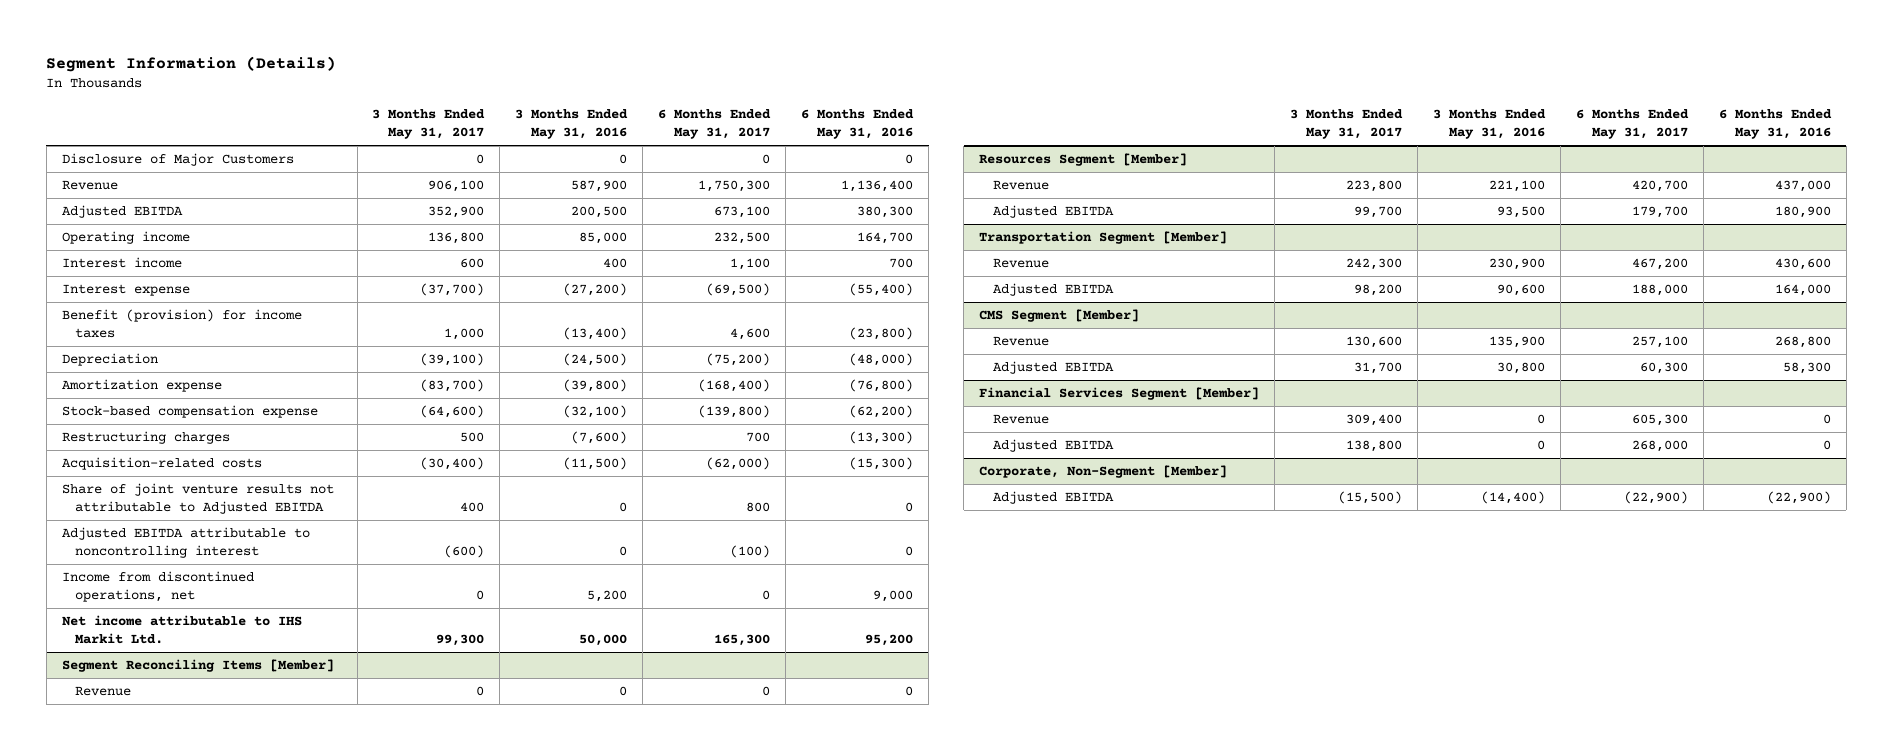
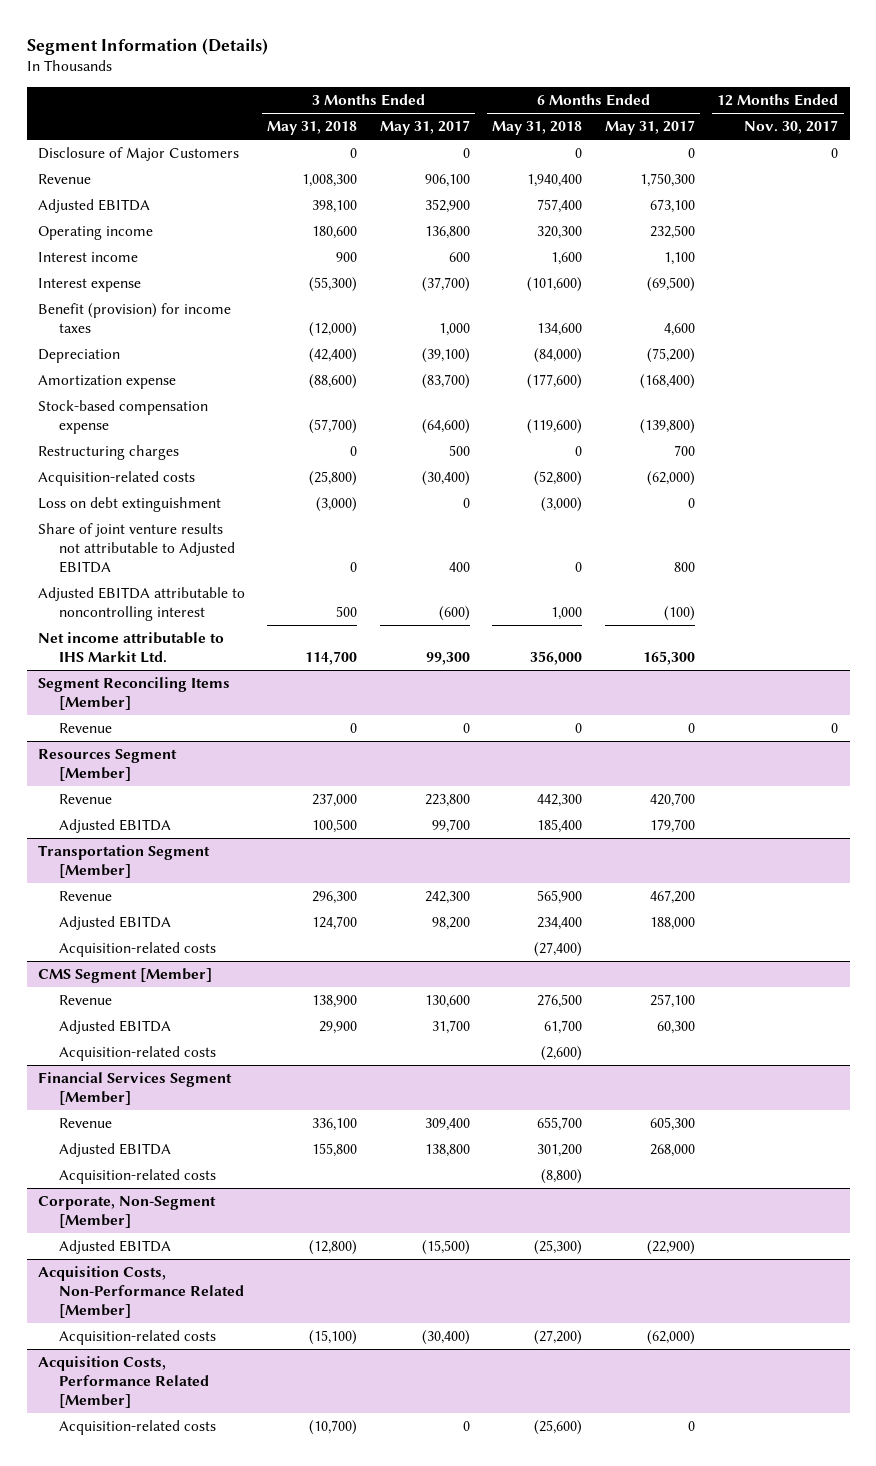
- | 3 Months Ended May 31, 2017 | 3 Months Ended May 31, 2016 | 6 Months Ended May 31, 2017 | 6 Months Ended May 31, 2016
+ | 3 Months Ended May 31, 2018 | 3 Months Ended May 31, 2017 | 6 Months Ended May 31, 2018 | 6 Months Ended May 31, 2017 | 12 Months Ended Nov. 30, 2017
+ Loss on debt extinguishment | (3,000) | 0 | (3,000) | 0 |
- Income from discontinued operations, net | 0 | 5,200 | 0 | 9,000
@ Transportation Segment [Member]
+ Acquisition-related costs | | | (27,400) | |
@ CMS Segment [Member]
+ Acquisition-related costs | | | (2,600) | |
@ Financial Services Segment [Member]
+ Acquisition-related costs | | | (8,800) | |
+ Acquisition Costs, Non-Performance Related [Member]
+ Acquisition-related costs | (15,100) | (30,400) | (27,200) | (62,000) |
+ Acquisition Costs, Performance Related [Member]
+ Acquisition-related costs | (10,700) | 0 | (25,600) | 0 |

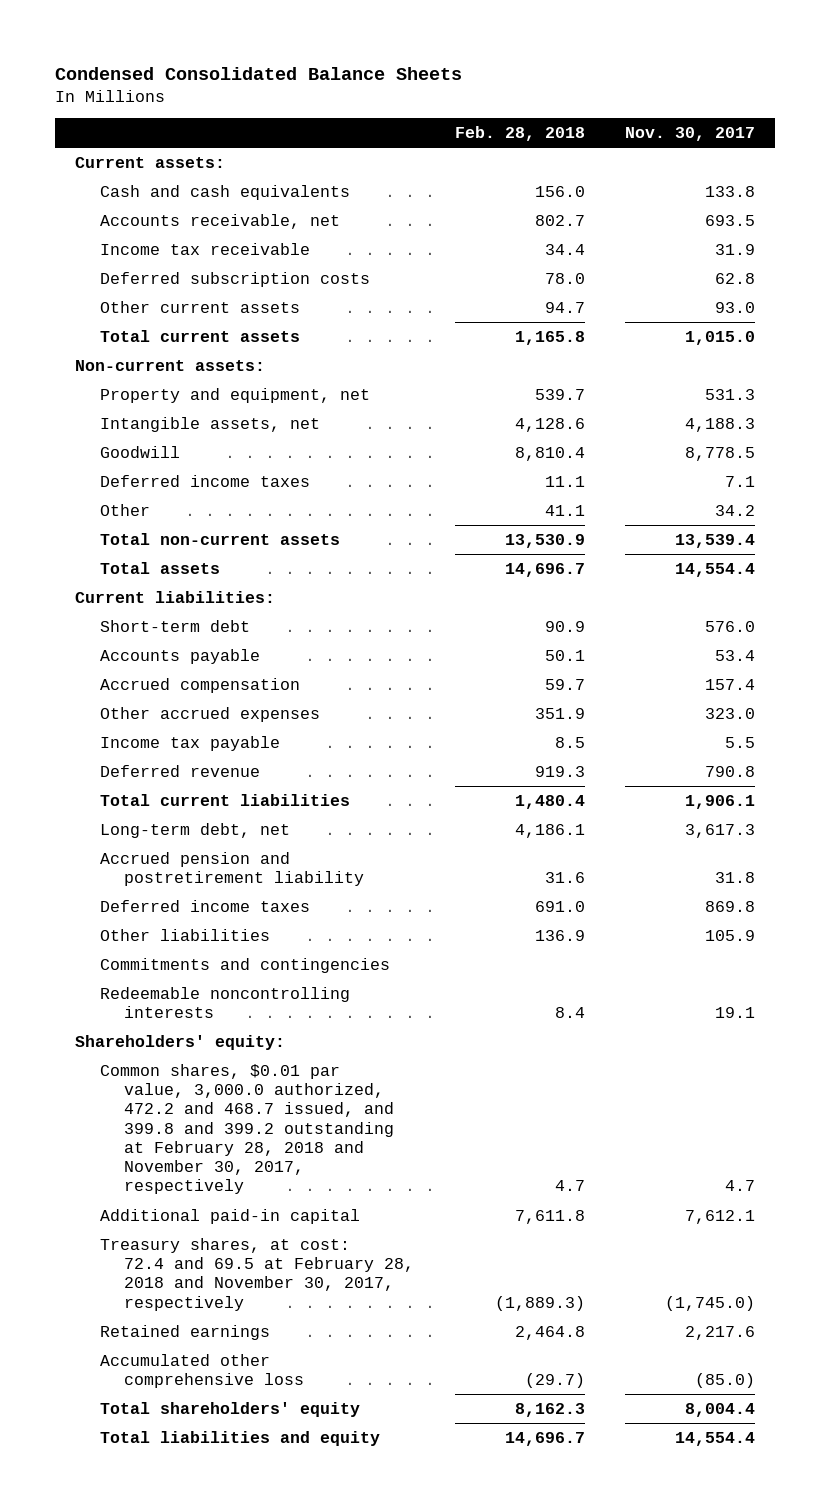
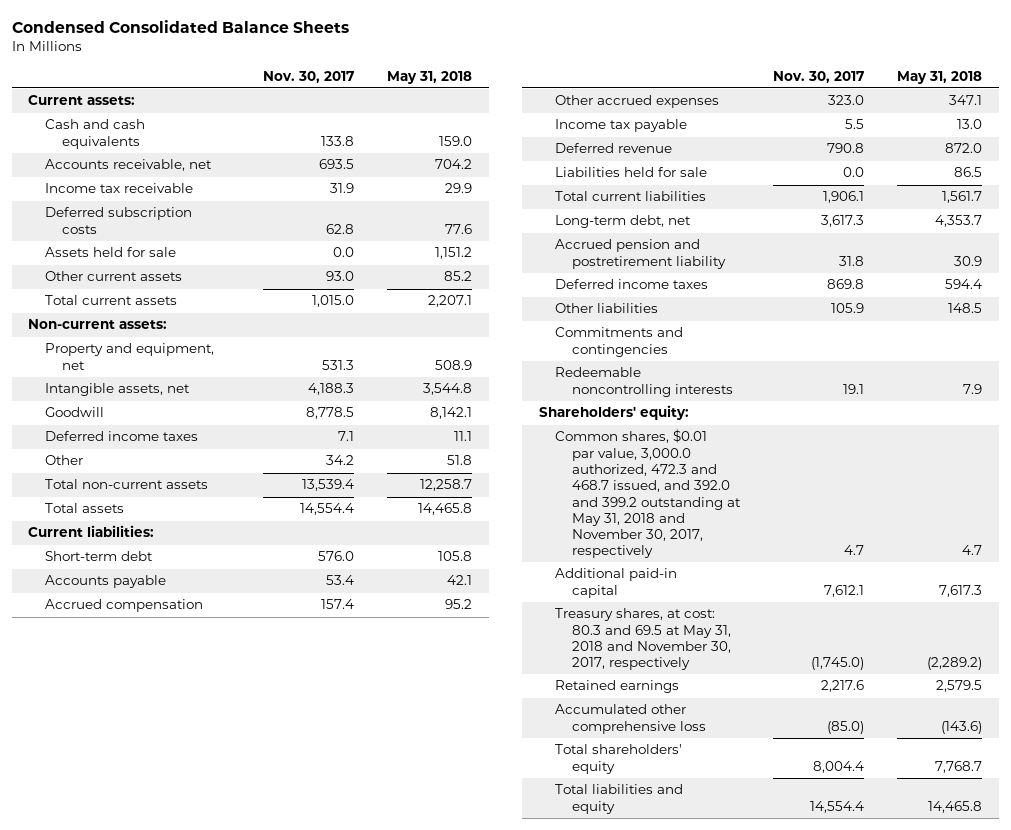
- | Feb. 28, 2018 | Nov. 30, 2017
+ | Nov. 30, 2017 | May 31, 2018
+ Assets held for sale | 0.0 | 1,151.2
+ Liabilities held for sale | 0.0 | 86.5
- Common shares, $0.01 par value, 3,000.0 authorized, 472.2 and 468.7 issued, and 399.8 and 399.2 outstanding at February 28, 2018 and November 30, 2017, respectively | 4.7 | 4.7
+ Common shares, $0.01 par value, 3,000.0 authorized, 472.3 and 468.7 issued, and 392.0 and 399.2 outstanding at May 31, 2018 and November 30, 2017, respectively | 4.7 | 4.7
- Treasury shares, at cost: 72.4 and 69.5 at February 28, 2018 and November 30, 2017, respectively | (1,889.3) | (1,745.0)
+ Treasury shares, at cost: 80.3 and 69.5 at May 31, 2018 and November 30, 2017, respectively | (1,745.0) | (2,289.2)

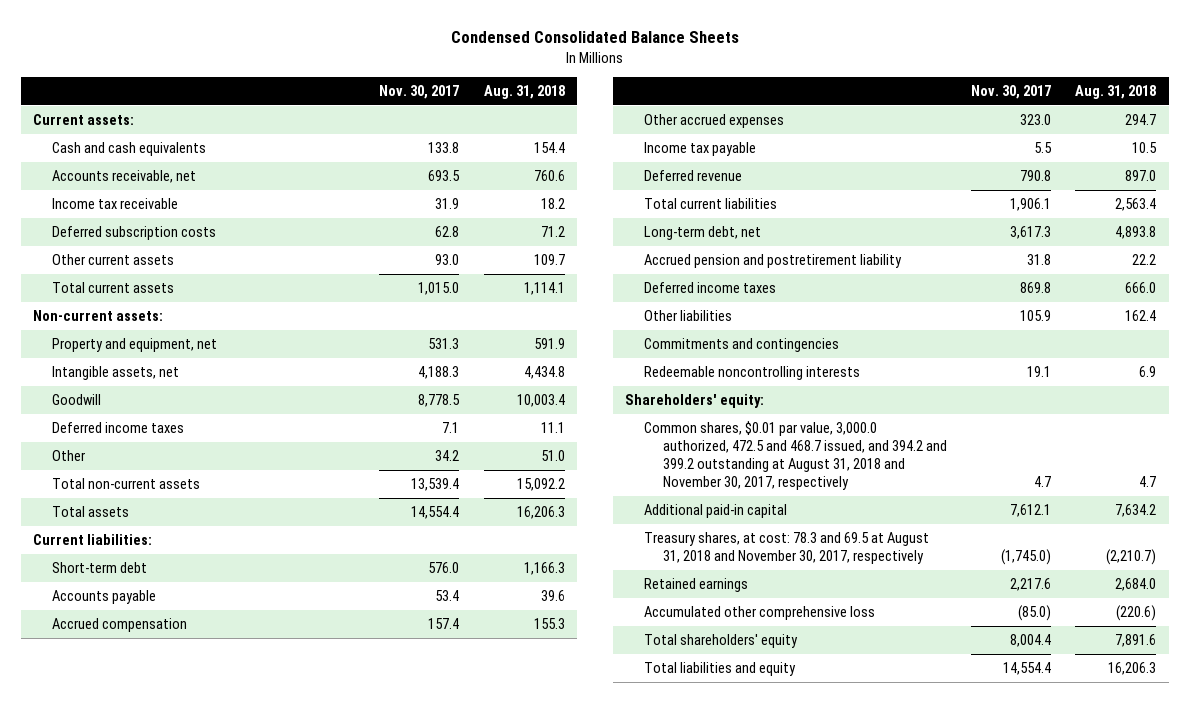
- | Nov. 30, 2017 | May 31, 2018
+ | Nov. 30, 2017 | Aug. 31, 2018
- Assets held for sale | 0.0 | 1,151.2
- Liabilities held for sale | 0.0 | 86.5
- Common shares, $0.01 par value, 3,000.0 authorized, 472.3 and 468.7 issued, and 392.0 and 399.2 outstanding at May 31, 2018 and November 30, 2017, respectively | 4.7 | 4.7
+ Common shares, $0.01 par value, 3,000.0 authorized, 472.5 and 468.7 issued, and 394.2 and 399.2 outstanding at August 31, 2018 and November 30, 2017, respectively | 4.7 | 4.7
- Treasury shares, at cost: 80.3 and 69.5 at May 31, 2018 and November 30, 2017, respectively | (1,745.0) | (2,289.2)
+ Treasury shares, at cost: 78.3 and 69.5 at August 31, 2018 and November 30, 2017, respectively | (1,745.0) | (2,210.7)

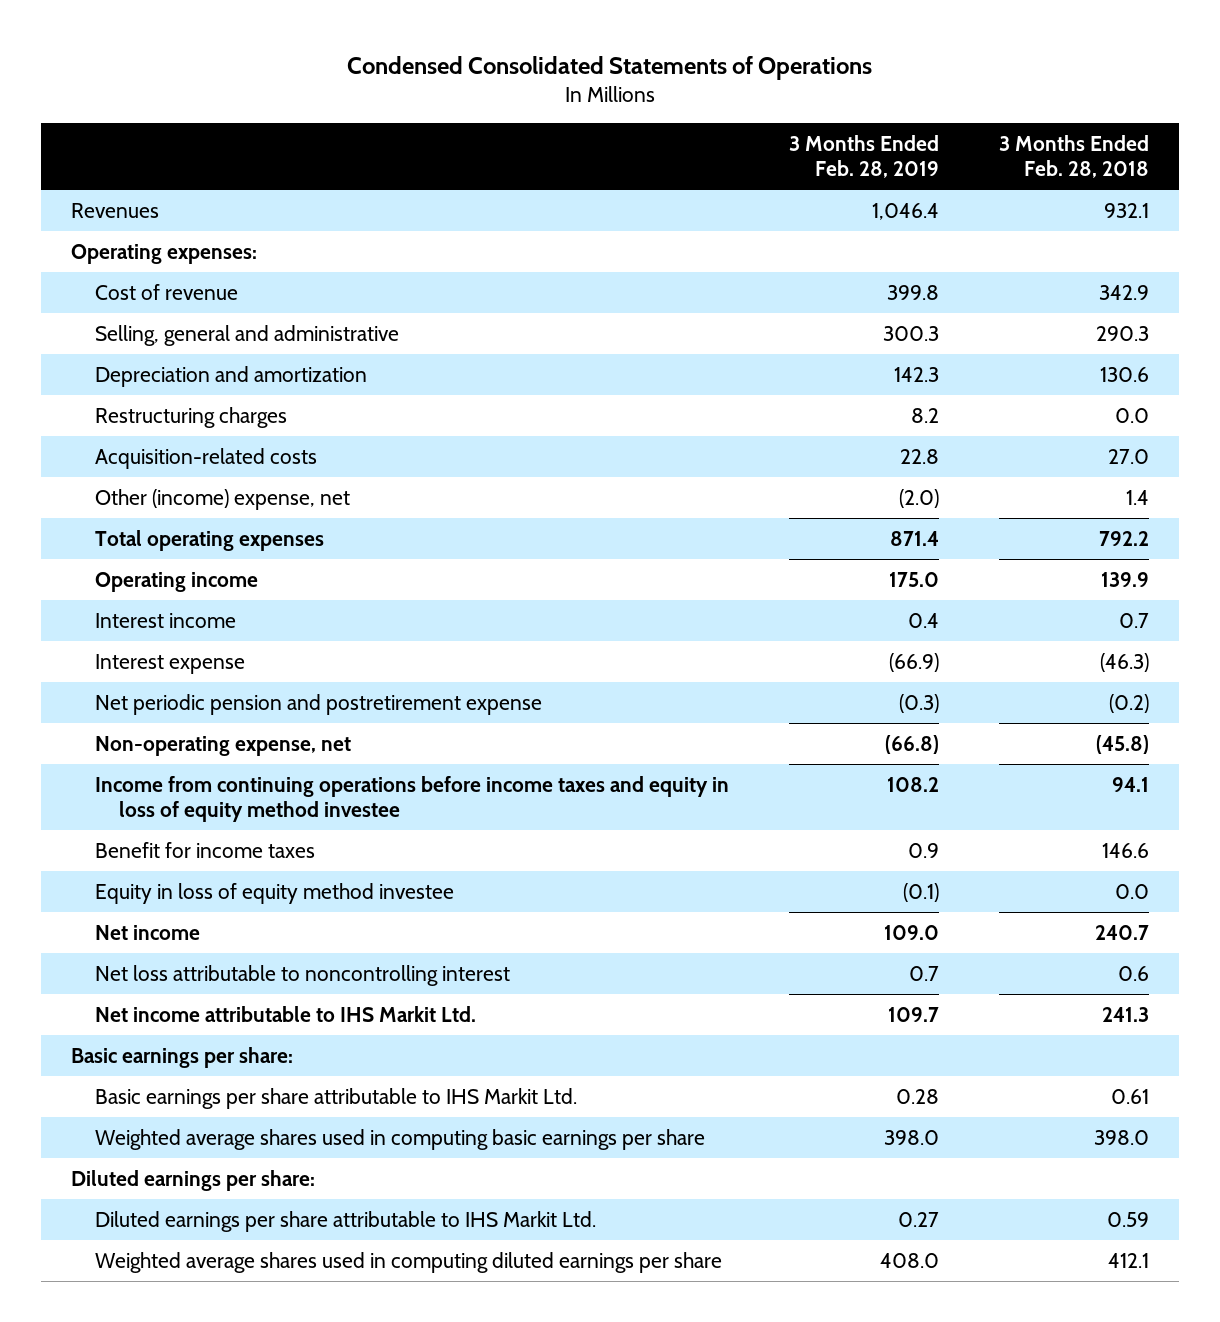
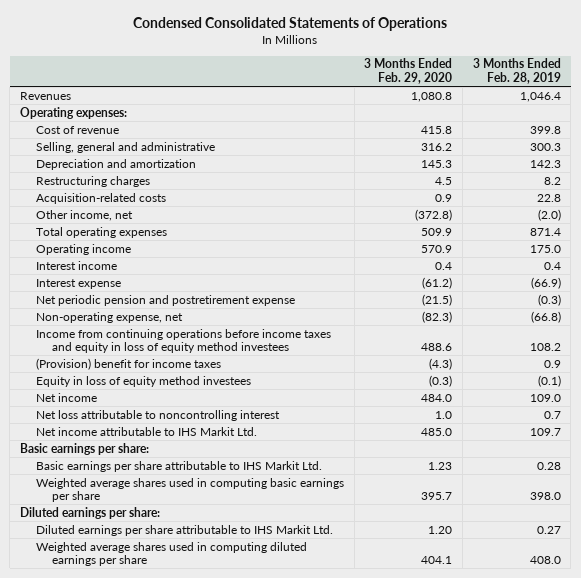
- | 3 Months Ended Feb. 28, 2019 | 3 Months Ended Feb. 28, 2018
+ | 3 Months Ended Feb. 29, 2020 | 3 Months Ended Feb. 28, 2019
- Other (income) expense, net | (2.0) | 1.4
+ Other income, net | (372.8) | (2.0)
- Income from continuing operations before income taxes and equity in loss of equity method investee | 108.2 | 94.1
- Benefit for income taxes | 0.9 | 146.6
- Equity in loss of equity method investee | (0.1) | 0.0
+ Income from continuing operations before income taxes and equity in loss of equity method investees | 488.6 | 108.2
+ (Provision) benefit for income taxes | (4.3) | 0.9
+ Equity in loss of equity method investees | (0.3) | (0.1)

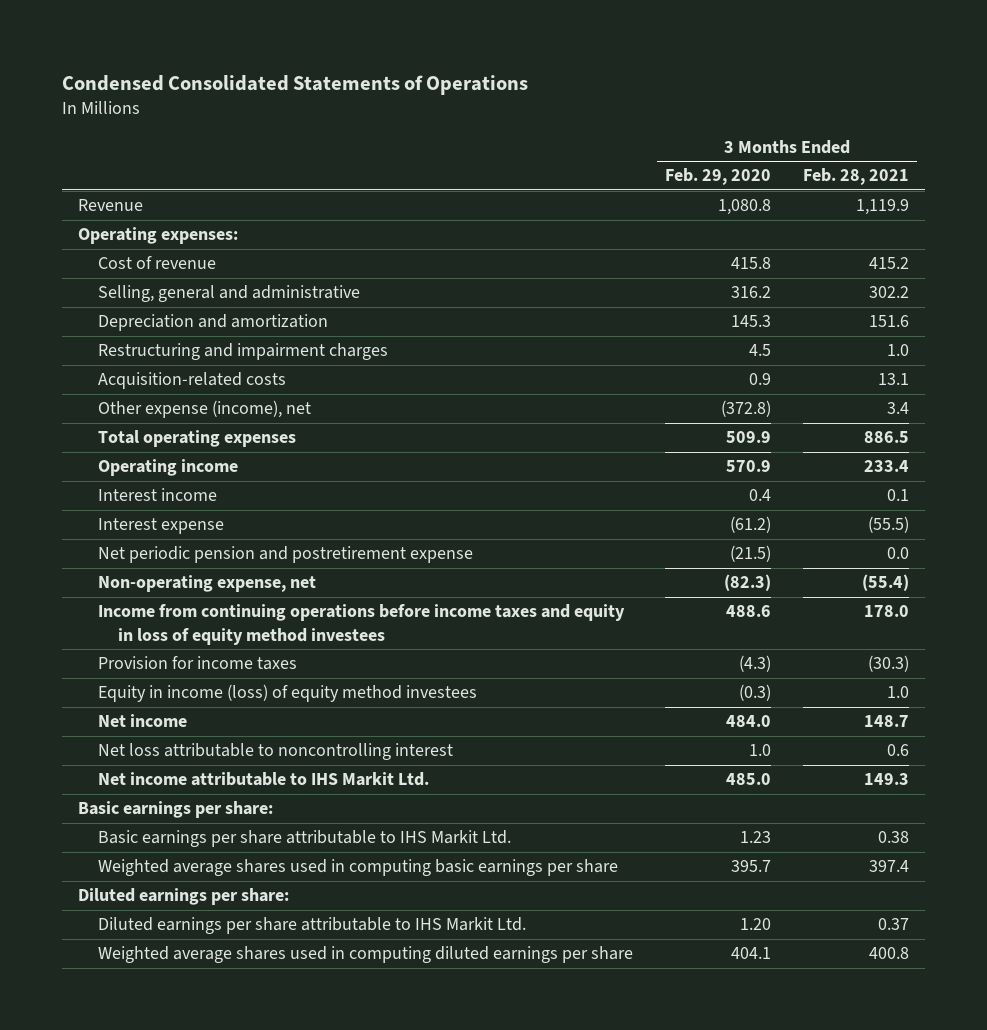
- | 3 Months Ended Feb. 29, 2020 | 3 Months Ended Feb. 28, 2019
+ | 3 Months Ended Feb. 29, 2020 | 3 Months Ended Feb. 28, 2021
- Revenues | 1,080.8 | 1,046.4
+ Revenue | 1,080.8 | 1,119.9
- Restructuring charges | 4.5 | 8.2
+ Restructuring and impairment charges | 4.5 | 1.0
- Other income, net | (372.8) | (2.0)
+ Other expense (income), net | (372.8) | 3.4
- (Provision) benefit for income taxes | (4.3) | 0.9
- Equity in loss of equity method investees | (0.3) | (0.1)
+ Provision for income taxes | (4.3) | (30.3)
+ Equity in income (loss) of equity method investees | (0.3) | 1.0

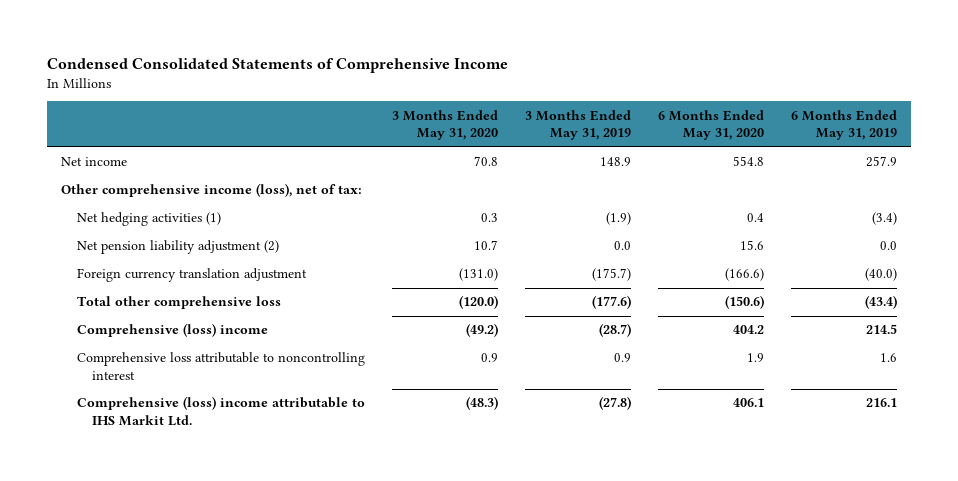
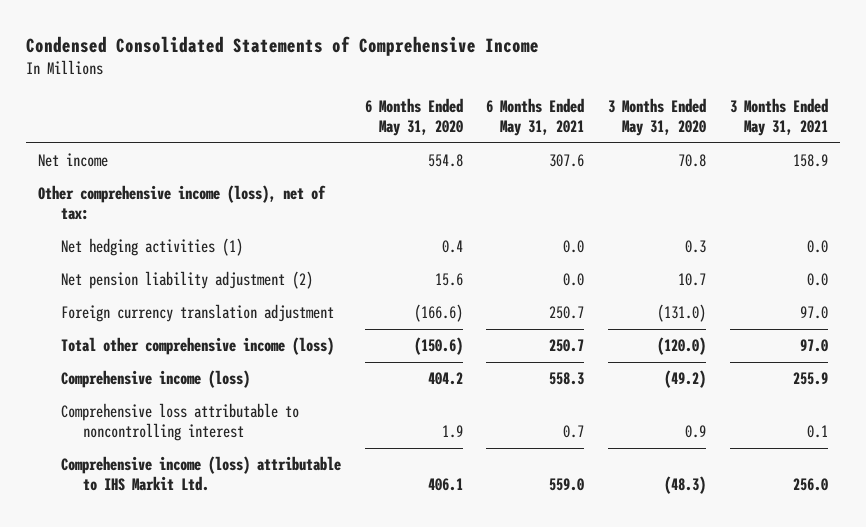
- | 3 Months Ended May 31, 2020 | 3 Months Ended May 31, 2019 | 6 Months Ended May 31, 2020 | 6 Months Ended May 31, 2019
+ | 6 Months Ended May 31, 2020 | 6 Months Ended May 31, 2021 | 3 Months Ended May 31, 2020 | 3 Months Ended May 31, 2021
- Total other comprehensive loss | (120.0) | (177.6) | (150.6) | (43.4)
- Comprehensive (loss) income | (49.2) | (28.7) | 404.2 | 214.5
+ Total other comprehensive income (loss) | (150.6) | 250.7 | (120.0) | 97.0
+ Comprehensive income (loss) | 404.2 | 558.3 | (49.2) | 255.9
- Comprehensive (loss) income attributable to IHS Markit Ltd. | (48.3) | (27.8) | 406.1 | 216.1
+ Comprehensive income (loss) attributable to IHS Markit Ltd. | 406.1 | 559.0 | (48.3) | 256.0

